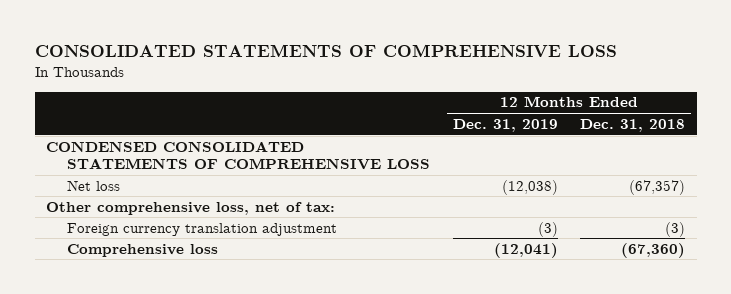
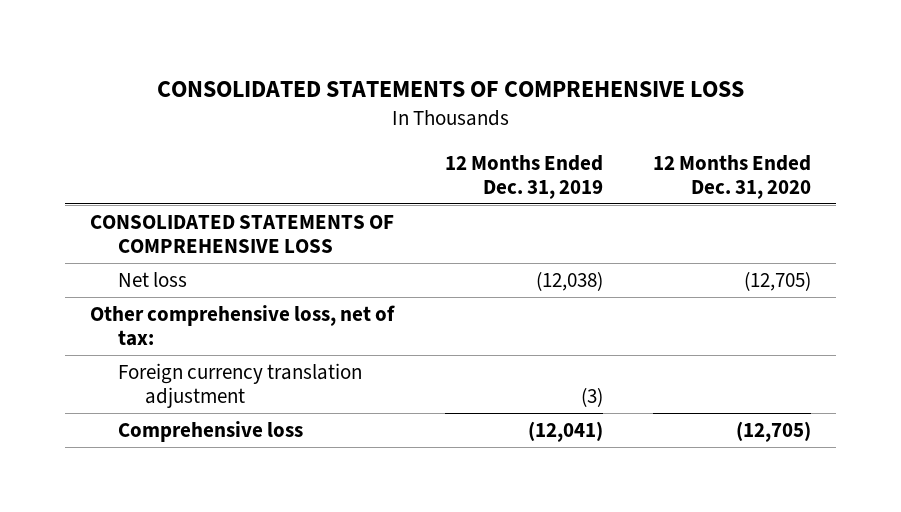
- | 12 Months Ended Dec. 31, 2019 | 12 Months Ended Dec. 31, 2018
+ | 12 Months Ended Dec. 31, 2019 | 12 Months Ended Dec. 31, 2020
- CONDENSED CONSOLIDATED STATEMENTS OF COMPREHENSIVE LOSS
+ CONSOLIDATED STATEMENTS OF COMPREHENSIVE LOSS

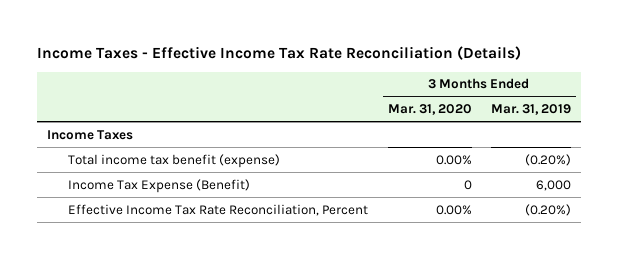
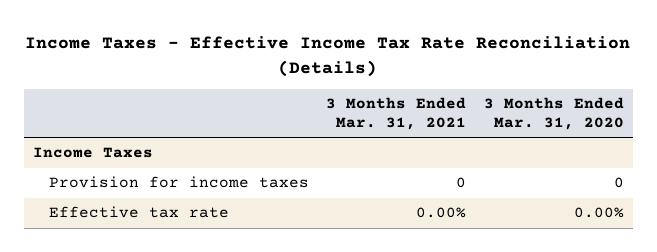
- | 3 Months Ended Mar. 31, 2020 | 3 Months Ended Mar. 31, 2019
+ | 3 Months Ended Mar. 31, 2021 | 3 Months Ended Mar. 31, 2020
- Total income tax benefit (expense) | 0.00% | (0.20%)
- Income Tax Expense (Benefit) | 0 | 6,000
- Effective Income Tax Rate Reconciliation, Percent | 0.00% | (0.20%)
+ Provision for income taxes | 0 | 0
+ Effective tax rate | 0.00% | 0.00%

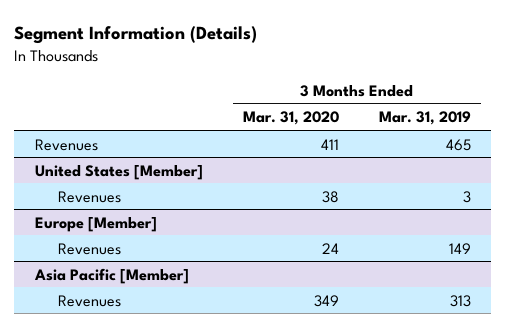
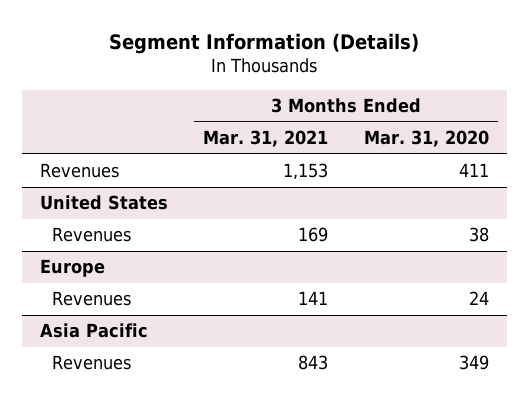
- | 3 Months Ended Mar. 31, 2020 | 3 Months Ended Mar. 31, 2019
+ | 3 Months Ended Mar. 31, 2021 | 3 Months Ended Mar. 31, 2020
- United States [Member]
+ United States
- Europe [Member]
+ Europe
- Asia Pacific [Member]
+ Asia Pacific

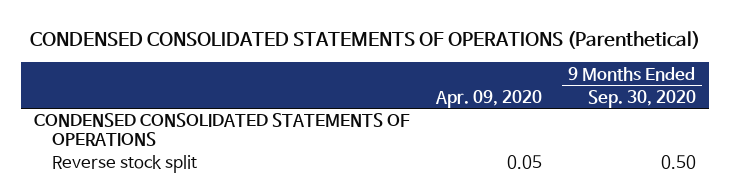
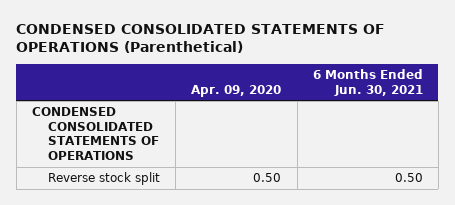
- | Apr. 09, 2020 | 9 Months Ended Sep. 30, 2020
+ | Apr. 09, 2020 | 6 Months Ended Jun. 30, 2021
- Reverse stock split | 0.05 | 0.50
+ Reverse stock split | 0.50 | 0.50

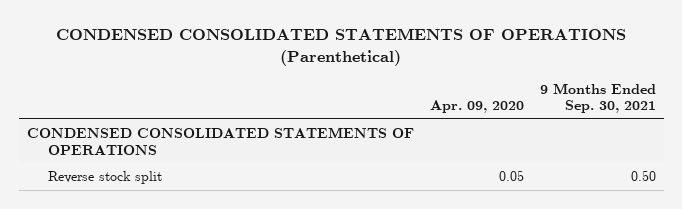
- | Apr. 09, 2020 | 6 Months Ended Jun. 30, 2021
+ | Apr. 09, 2020 | 9 Months Ended Sep. 30, 2021
- Reverse stock split | 0.50 | 0.50
+ Reverse stock split | 0.05 | 0.50

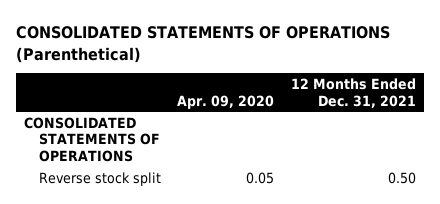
- CONDENSED CONSOLIDATED STATEMENTS OF OPERATIONS (Parenthetical)
+ CONSOLIDATED STATEMENTS OF OPERATIONS (Parenthetical)
- | Apr. 09, 2020 | 9 Months Ended Sep. 30, 2021
+ | Apr. 09, 2020 | 12 Months Ended Dec. 31, 2021
- CONDENSED CONSOLIDATED STATEMENTS OF OPERATIONS
+ CONSOLIDATED STATEMENTS OF OPERATIONS

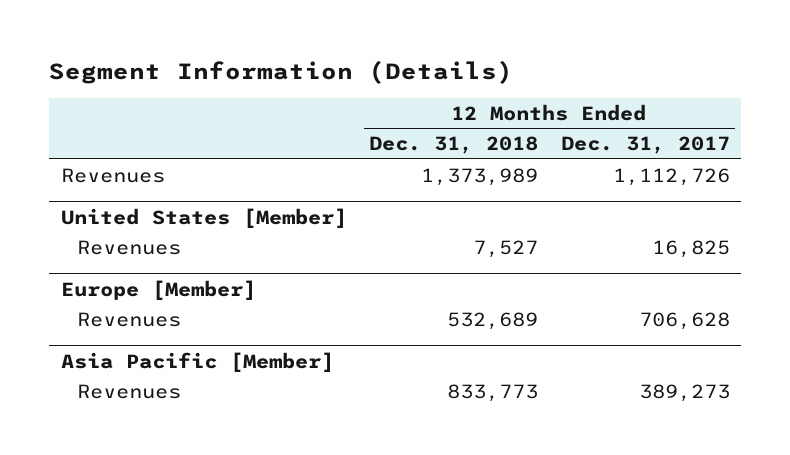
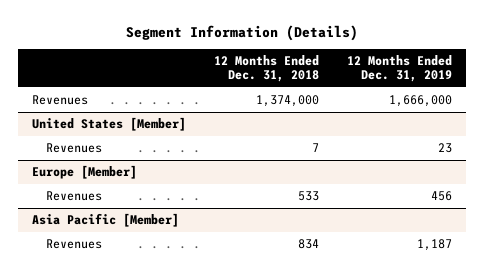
- | 12 Months Ended Dec. 31, 2018 | 12 Months Ended Dec. 31, 2017
+ | 12 Months Ended Dec. 31, 2018 | 12 Months Ended Dec. 31, 2019
- Revenues | 1,373,989 | 1,112,726
+ Revenues | 1,374,000 | 1,666,000
@ United States [Member]
- Revenues | 7,527 | 16,825
+ Revenues | 7 | 23
@ Europe [Member]
- Revenues | 532,689 | 706,628
+ Revenues | 533 | 456
@ Asia Pacific [Member]
- Revenues | 833,773 | 389,273
+ Revenues | 834 | 1,187

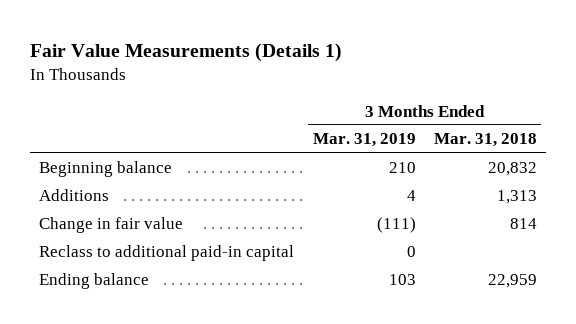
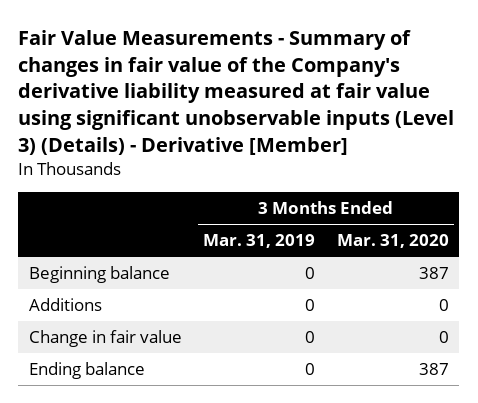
- Fair Value Measurements (Details 1)
+ Fair Value Measurements - Summary of changes in fair value of the Company's derivative liability measured at fair value using significant unobservable inputs (Level 3) (Details) - Derivative [Member]
- | 3 Months Ended Mar. 31, 2019 | 3 Months Ended Mar. 31, 2018
+ | 3 Months Ended Mar. 31, 2019 | 3 Months Ended Mar. 31, 2020
- Beginning balance | 210 | 20,832
- Additions | 4 | 1,313
- Change in fair value | (111) | 814
- Reclass to additional paid-in capital | 0 |
- Ending balance | 103 | 22,959
+ Beginning balance | 0 | 387
+ Additions | 0 | 0
+ Change in fair value | 0 | 0
+ Ending balance | 0 | 387

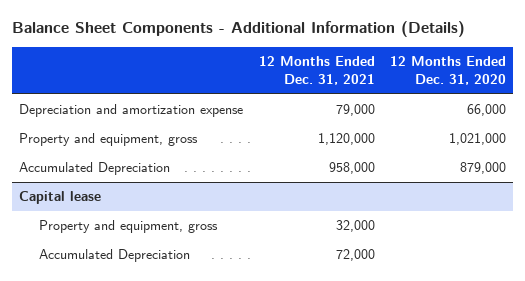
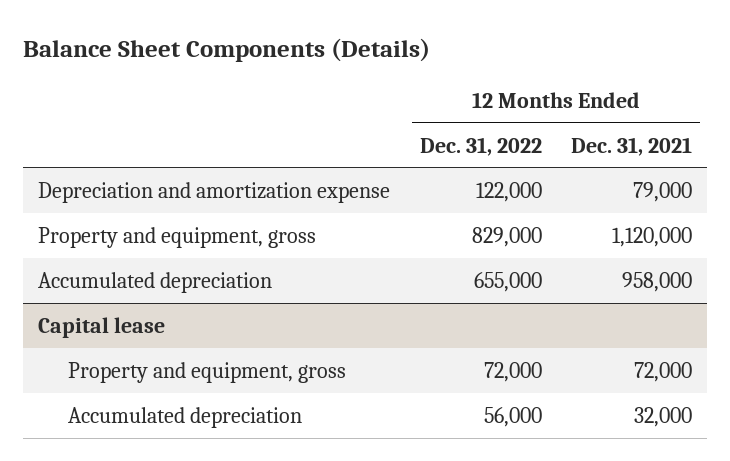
- Balance Sheet Components - Additional Information (Details)
+ Balance Sheet Components (Details)
- | 12 Months Ended Dec. 31, 2021 | 12 Months Ended Dec. 31, 2020
+ | 12 Months Ended Dec. 31, 2022 | 12 Months Ended Dec. 31, 2021
- Accumulated Depreciation | 958,000 | 879,000
+ Accumulated depreciation | 655,000 | 958,000
@ Capital lease
- Property and equipment, gross | 32,000 |
- Accumulated Depreciation | 72,000 |
+ Property and equipment, gross | 72,000 | 72,000
+ Accumulated depreciation | 56,000 | 32,000

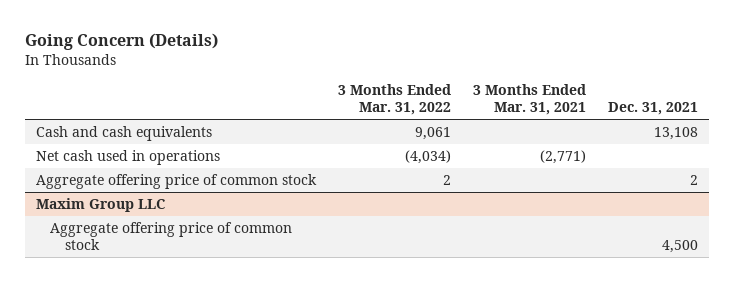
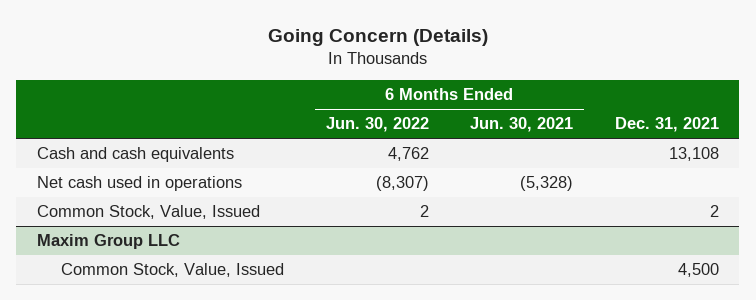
- | 3 Months Ended Mar. 31, 2022 | 3 Months Ended Mar. 31, 2021 | Dec. 31, 2021
+ | 6 Months Ended Jun. 30, 2022 | 6 Months Ended Jun. 30, 2021 | Dec. 31, 2021
- Aggregate offering price of common stock | 2 | | 2
+ Common Stock, Value, Issued | 2 | | 2
@ Maxim Group LLC
- Aggregate offering price of common stock | | | 4,500
+ Common Stock, Value, Issued | | | 4,500

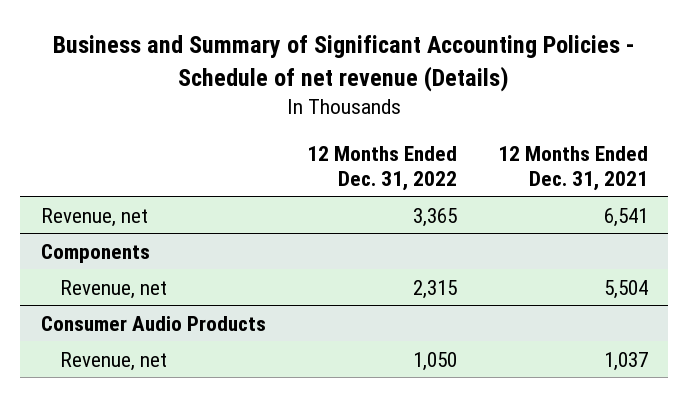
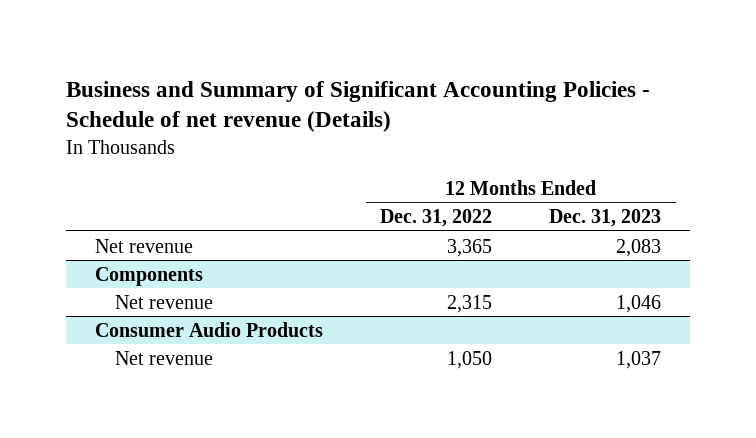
- | 12 Months Ended Dec. 31, 2022 | 12 Months Ended Dec. 31, 2021
+ | 12 Months Ended Dec. 31, 2022 | 12 Months Ended Dec. 31, 2023
- Revenue, net | 3,365 | 6,541
+ Net revenue | 3,365 | 2,083
@ Components
- Revenue, net | 2,315 | 5,504
+ Net revenue | 2,315 | 1,046
@ Consumer Audio Products
- Revenue, net | 1,050 | 1,037
+ Net revenue | 1,050 | 1,037

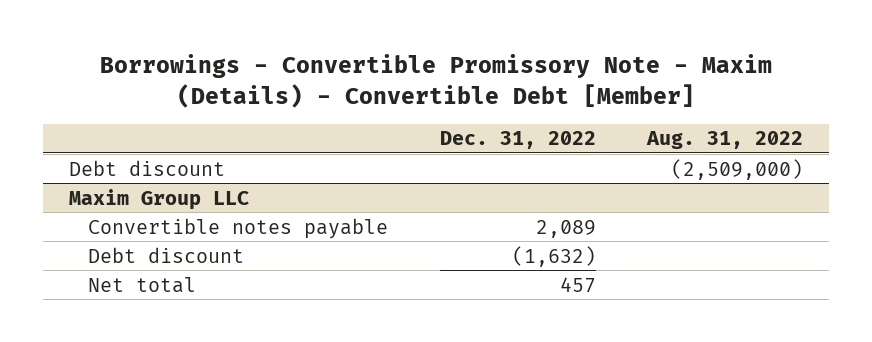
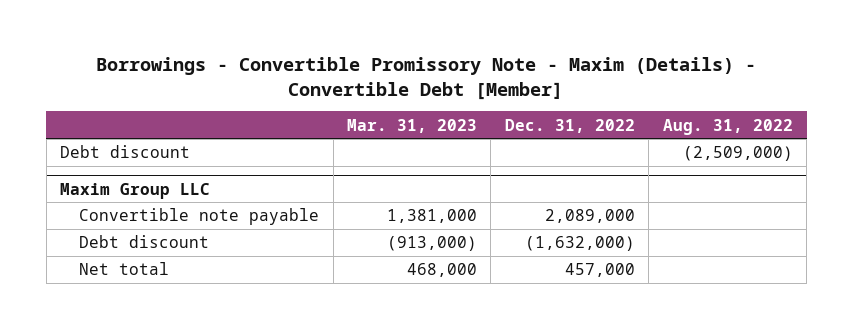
- | Dec. 31, 2022 | Aug. 31, 2022
+ | Mar. 31, 2023 | Dec. 31, 2022 | Aug. 31, 2022
@ Maxim Group LLC
- Convertible notes payable | 2,089 |
- Debt discount | (1,632) |
- Net total | 457 |
+ Convertible note payable | 1,381,000 | 2,089,000 |
+ Debt discount | (913,000) | (1,632,000) |
+ Net total | 468,000 | 457,000 |

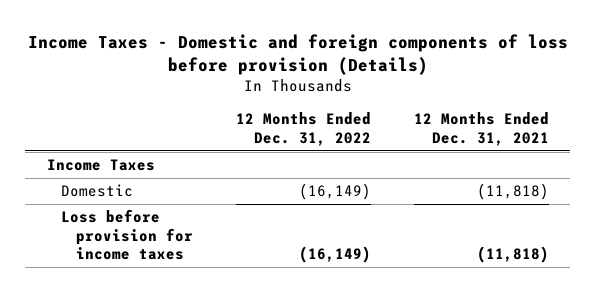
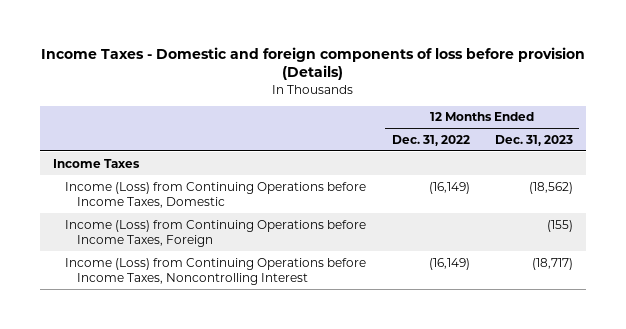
- | 12 Months Ended Dec. 31, 2022 | 12 Months Ended Dec. 31, 2021
+ | 12 Months Ended Dec. 31, 2022 | 12 Months Ended Dec. 31, 2023
- Domestic | (16,149) | (11,818)
- Loss before provision for income taxes | (16,149) | (11,818)
+ Income (Loss) from Continuing Operations before Income Taxes, Domestic | (16,149) | (18,562)
+ Income (Loss) from Continuing Operations before Income Taxes, Foreign | | (155)
+ Income (Loss) from Continuing Operations before Income Taxes, Noncontrolling Interest | (16,149) | (18,717)

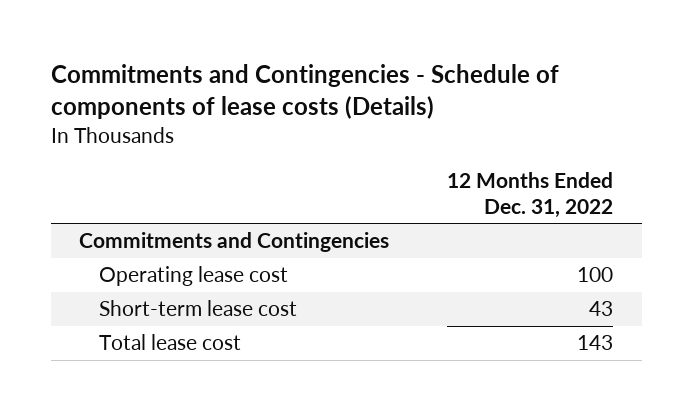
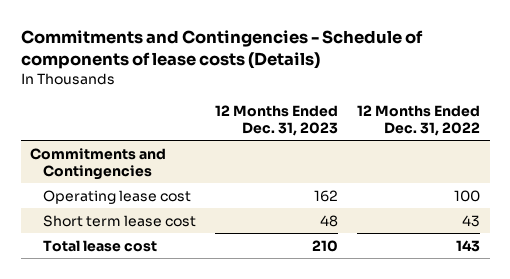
- | 12 Months Ended Dec. 31, 2022
+ | 12 Months Ended Dec. 31, 2023 | 12 Months Ended Dec. 31, 2022
- Short-term lease cost | 43
+ Short term lease cost | 48 | 43

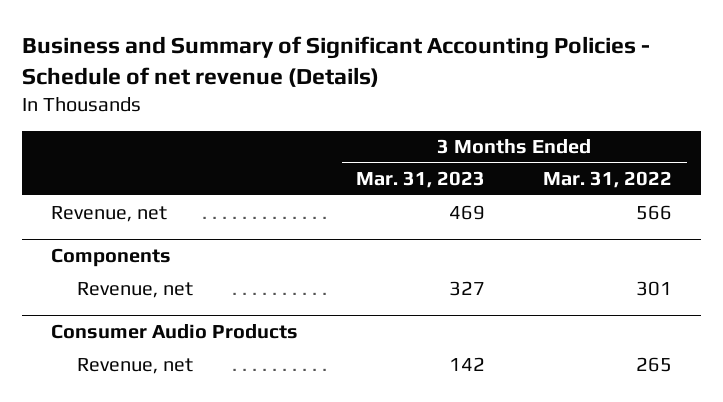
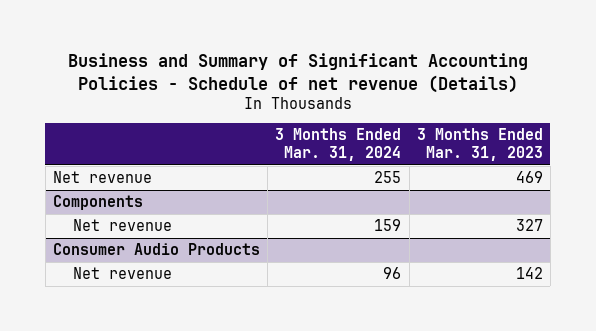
- | 3 Months Ended Mar. 31, 2023 | 3 Months Ended Mar. 31, 2022
+ | 3 Months Ended Mar. 31, 2024 | 3 Months Ended Mar. 31, 2023
- Revenue, net | 469 | 566
+ Net revenue | 255 | 469
@ Components
- Revenue, net | 327 | 301
+ Net revenue | 159 | 327
@ Consumer Audio Products
- Revenue, net | 142 | 265
+ Net revenue | 96 | 142

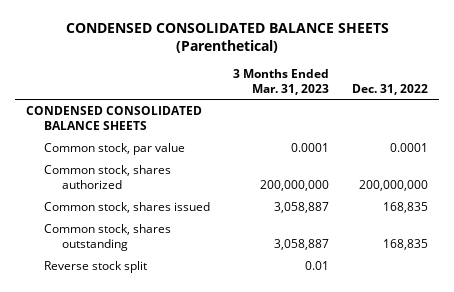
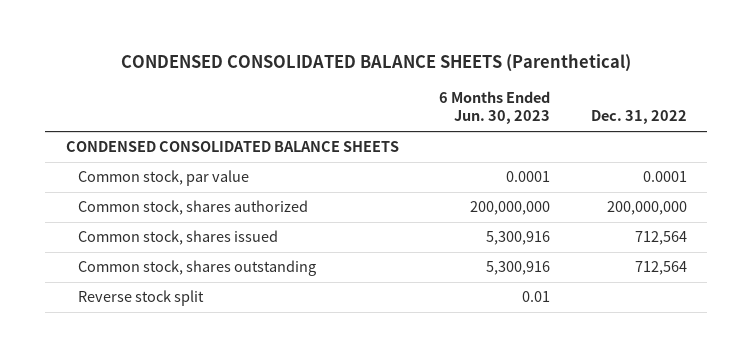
- | 3 Months Ended Mar. 31, 2023 | Dec. 31, 2022
+ | 6 Months Ended Jun. 30, 2023 | Dec. 31, 2022
- Common stock, shares issued | 3,058,887 | 168,835
- Common stock, shares outstanding | 3,058,887 | 168,835
+ Common stock, shares issued | 5,300,916 | 712,564
+ Common stock, shares outstanding | 5,300,916 | 712,564

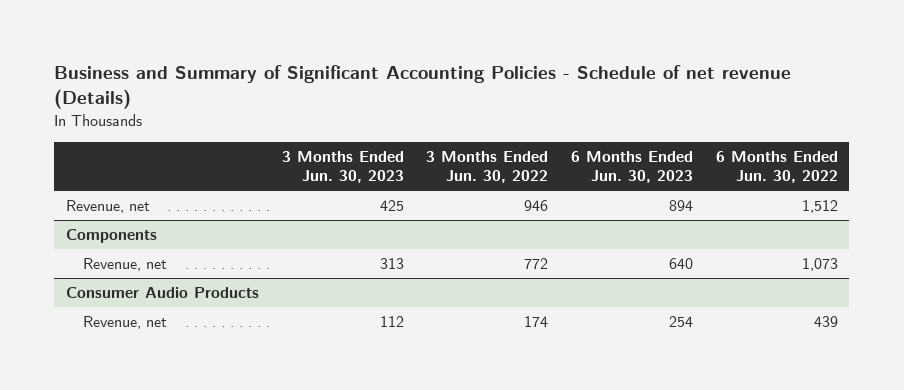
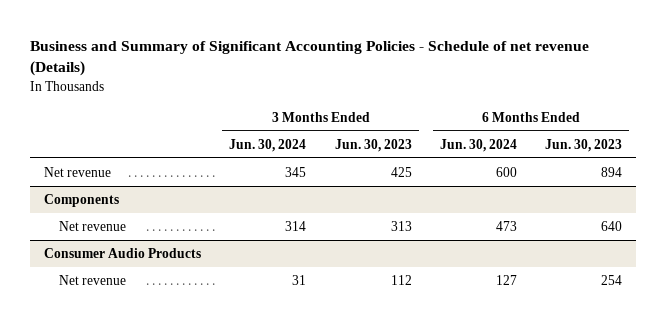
- | 3 Months Ended Jun. 30, 2023 | 3 Months Ended Jun. 30, 2022 | 6 Months Ended Jun. 30, 2023 | 6 Months Ended Jun. 30, 2022
+ | 3 Months Ended Jun. 30, 2024 | 3 Months Ended Jun. 30, 2023 | 6 Months Ended Jun. 30, 2024 | 6 Months Ended Jun. 30, 2023
- Revenue, net | 425 | 946 | 894 | 1,512
+ Net revenue | 345 | 425 | 600 | 894
@ Components
- Revenue, net | 313 | 772 | 640 | 1,073
+ Net revenue | 314 | 313 | 473 | 640
@ Consumer Audio Products
- Revenue, net | 112 | 174 | 254 | 439
+ Net revenue | 31 | 112 | 127 | 254

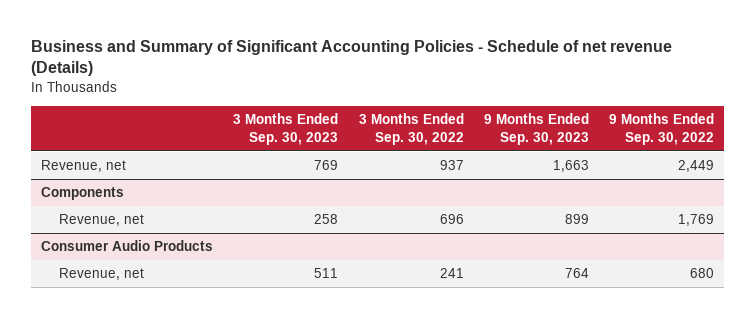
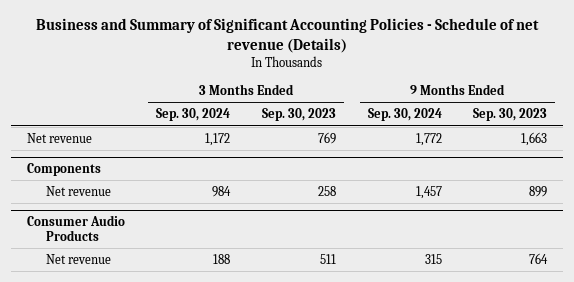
- | 3 Months Ended Sep. 30, 2023 | 3 Months Ended Sep. 30, 2022 | 9 Months Ended Sep. 30, 2023 | 9 Months Ended Sep. 30, 2022
+ | 3 Months Ended Sep. 30, 2024 | 3 Months Ended Sep. 30, 2023 | 9 Months Ended Sep. 30, 2024 | 9 Months Ended Sep. 30, 2023
- Revenue, net | 769 | 937 | 1,663 | 2,449
+ Net revenue | 1,172 | 769 | 1,772 | 1,663
@ Components
- Revenue, net | 258 | 696 | 899 | 1,769
+ Net revenue | 984 | 258 | 1,457 | 899
@ Consumer Audio Products
- Revenue, net | 511 | 241 | 764 | 680
+ Net revenue | 188 | 511 | 315 | 764

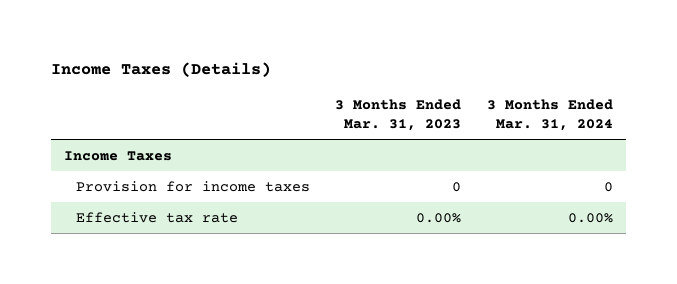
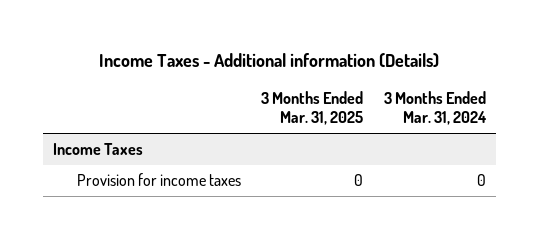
- Income Taxes (Details)
+ Income Taxes - Additional information (Details)
- | 3 Months Ended Mar. 31, 2023 | 3 Months Ended Mar. 31, 2024
+ | 3 Months Ended Mar. 31, 2025 | 3 Months Ended Mar. 31, 2024
- Effective tax rate | 0.00% | 0.00%

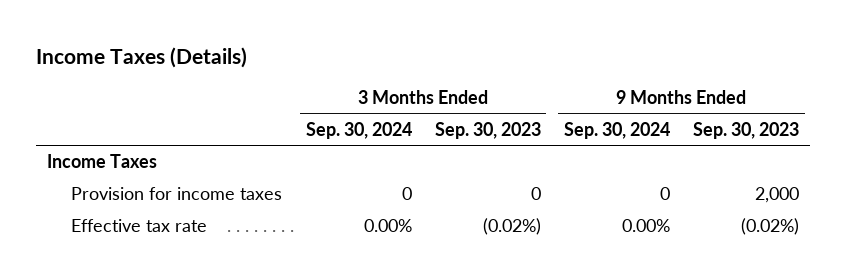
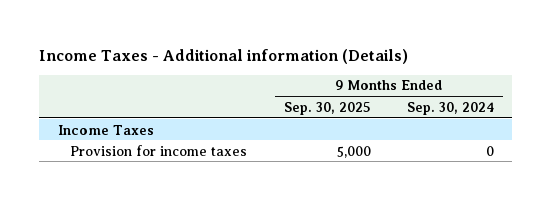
- Income Taxes (Details)
+ Income Taxes - Additional information (Details)
- | 3 Months Ended Sep. 30, 2024 | 3 Months Ended Sep. 30, 2023 | 9 Months Ended Sep. 30, 2024 | 9 Months Ended Sep. 30, 2023
+ | 9 Months Ended Sep. 30, 2025 | 9 Months Ended Sep. 30, 2024
- Effective tax rate | 0.00% | (0.02%) | 0.00% | (0.02%)

